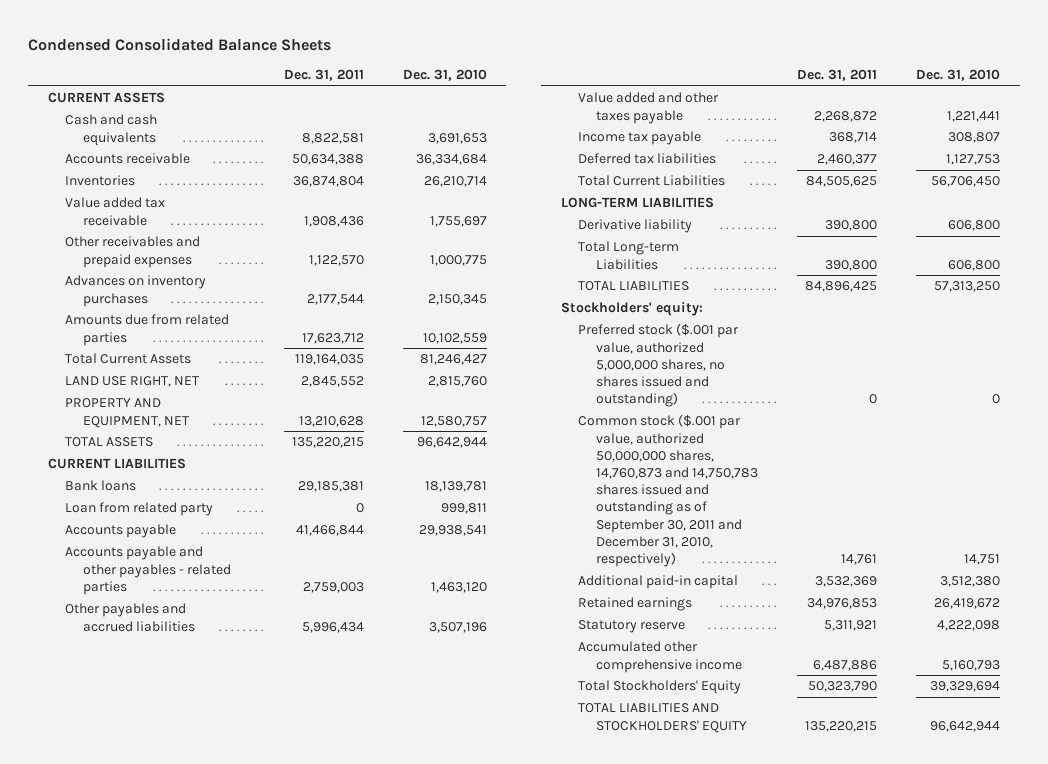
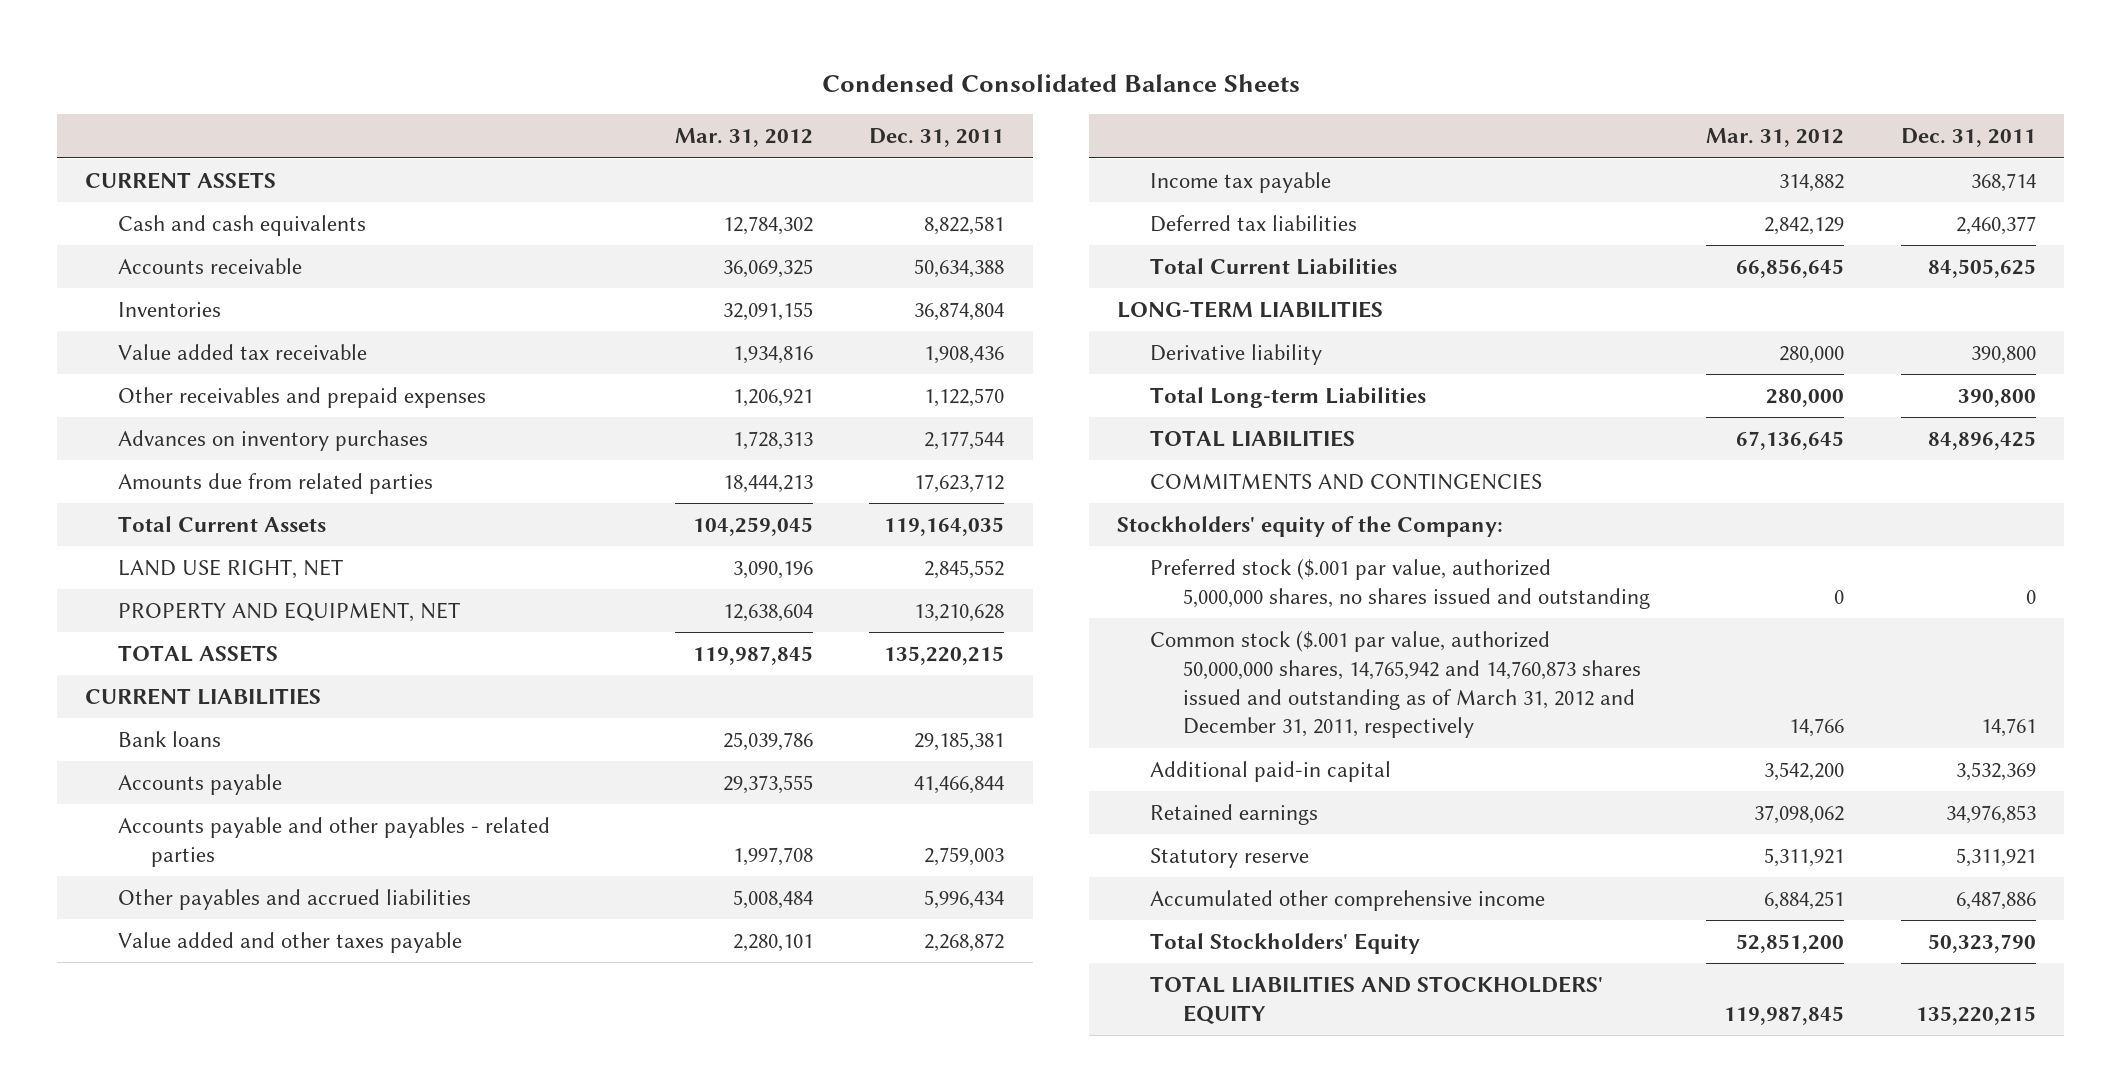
- | Dec. 31, 2011 | Dec. 31, 2010
+ | Mar. 31, 2012 | Dec. 31, 2011
- Loan from related party | 0 | 999,811
- Stockholders' equity:
- Preferred stock ($.001 par value, authorized 5,000,000 shares, no shares issued and outstanding) | 0 | 0
- Common stock ($.001 par value, authorized 50,000,000 shares, 14,760,873 and 14,750,783 shares issued and outstanding as of September 30, 2011 and December 31, 2010, respectively) | 14,761 | 14,751
+ COMMITMENTS AND CONTINGENCIES
+ Stockholders' equity of the Company:
+ Preferred stock ($.001 par value, authorized 5,000,000 shares, no shares issued and outstanding | 0 | 0
+ Common stock ($.001 par value, authorized 50,000,000 shares, 14,765,942 and 14,760,873 shares issued and outstanding as of March 31, 2012 and December 31, 2011, respectively | 14,766 | 14,761

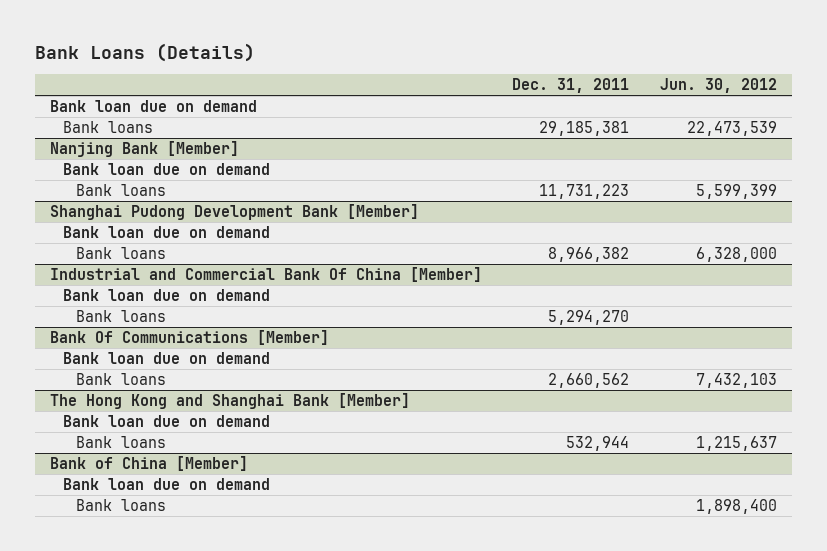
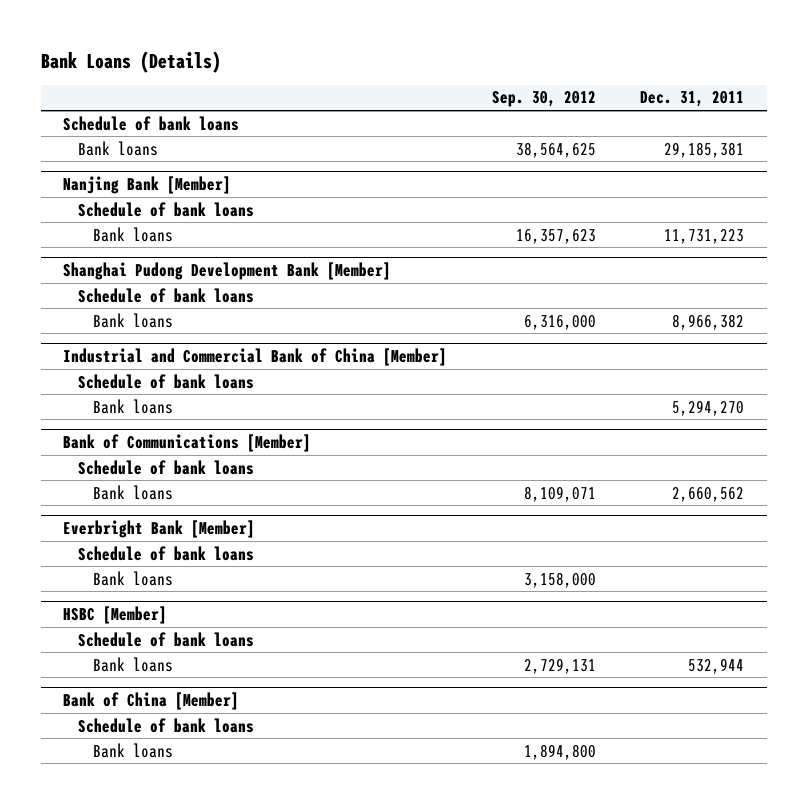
- | Dec. 31, 2011 | Jun. 30, 2012
+ | Sep. 30, 2012 | Dec. 31, 2011
- Bank loan due on demand
+ Schedule of bank loans
@ Nanjing Bank [Member]
- Bank loan due on demand
+ Schedule of bank loans
@ Shanghai Pudong Development Bank [Member]
- Bank loan due on demand
+ Schedule of bank loans
- Industrial and Commercial Bank Of China [Member]
- Bank loan due on demand
+ Industrial and Commercial Bank of China [Member]
+ Schedule of bank loans
- Bank Of Communications [Member]
- Bank loan due on demand
+ Bank of Communications [Member]
+ Schedule of bank loans
- The Hong Kong and Shanghai Bank [Member]
- Bank loan due on demand
+ Everbright Bank [Member]
+ Schedule of bank loans
+ Bank loans | 3,158,000 |
+ HSBC [Member]
+ Schedule of bank loans
@ Bank of China [Member]
- Bank loan due on demand
+ Schedule of bank loans

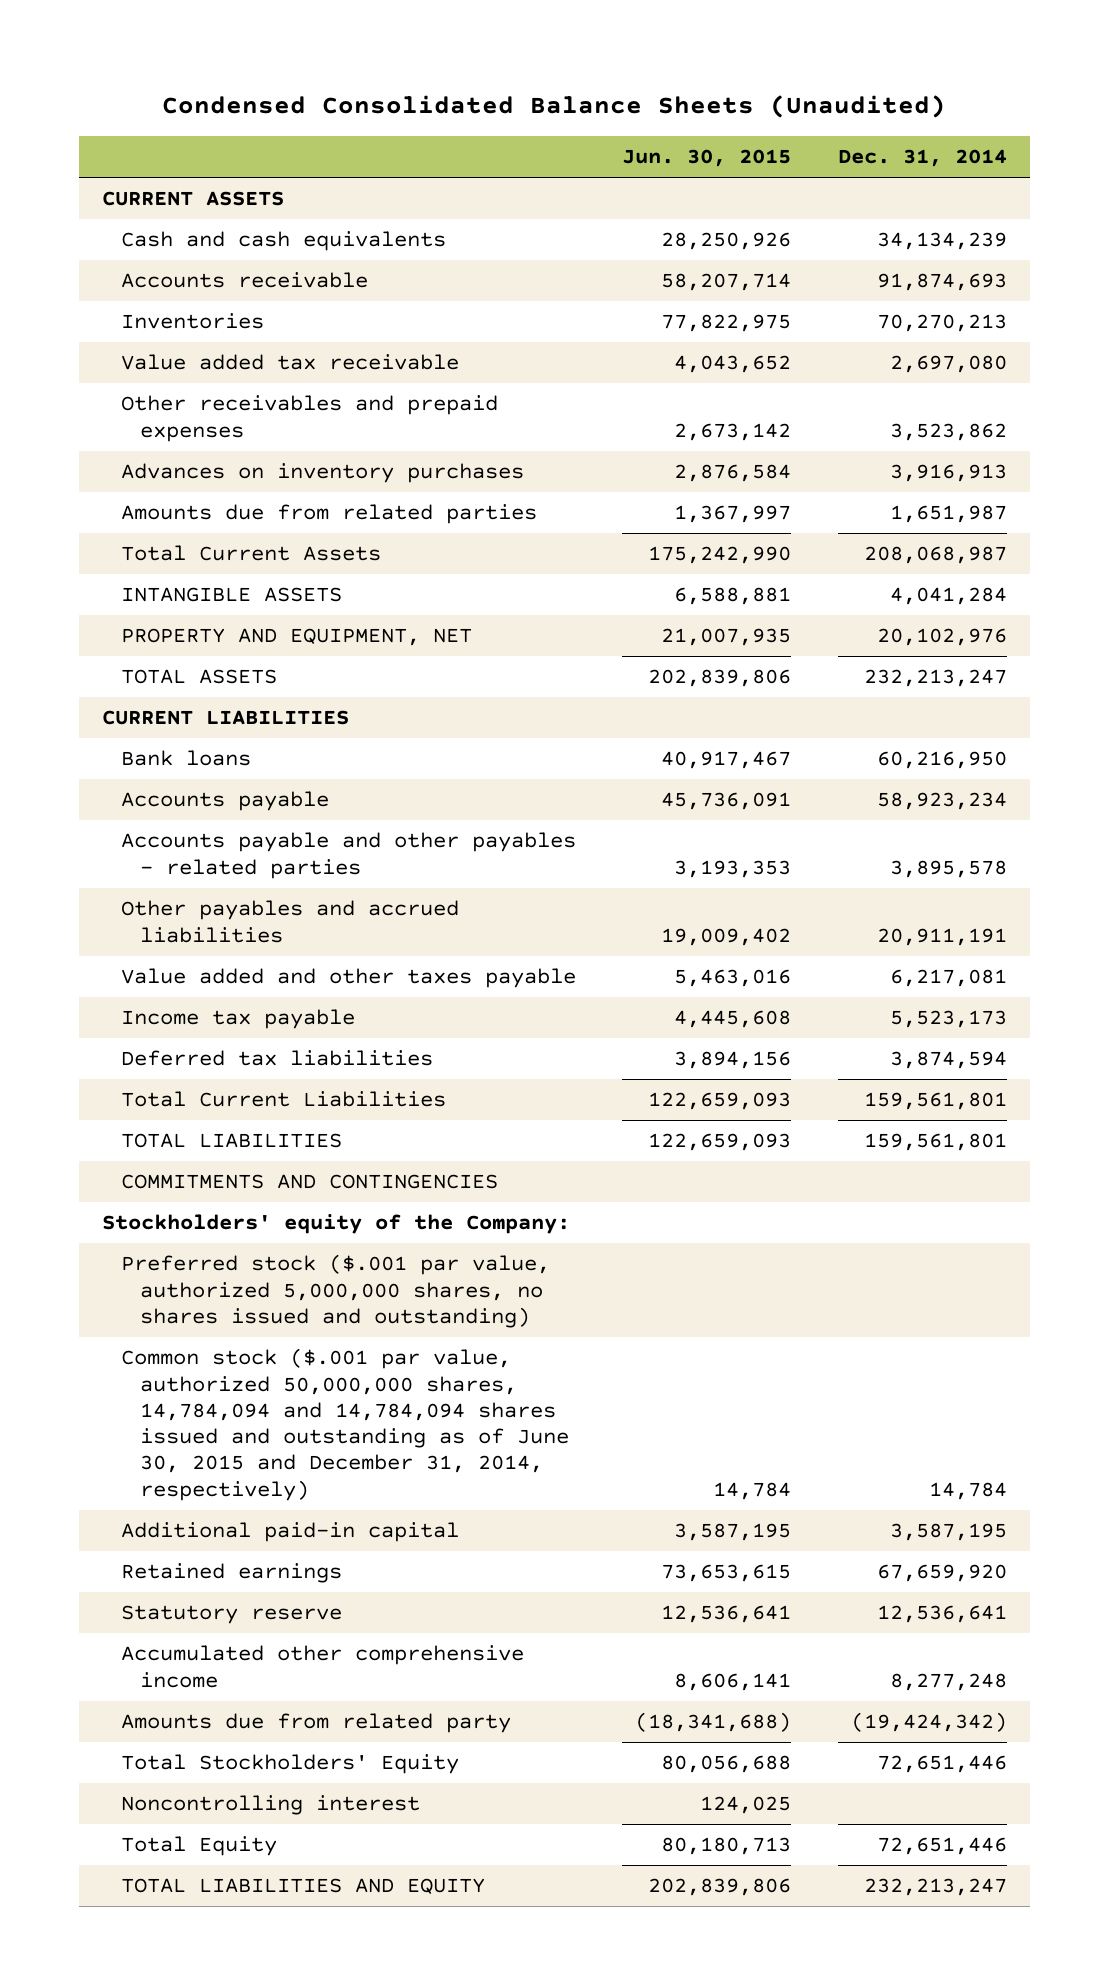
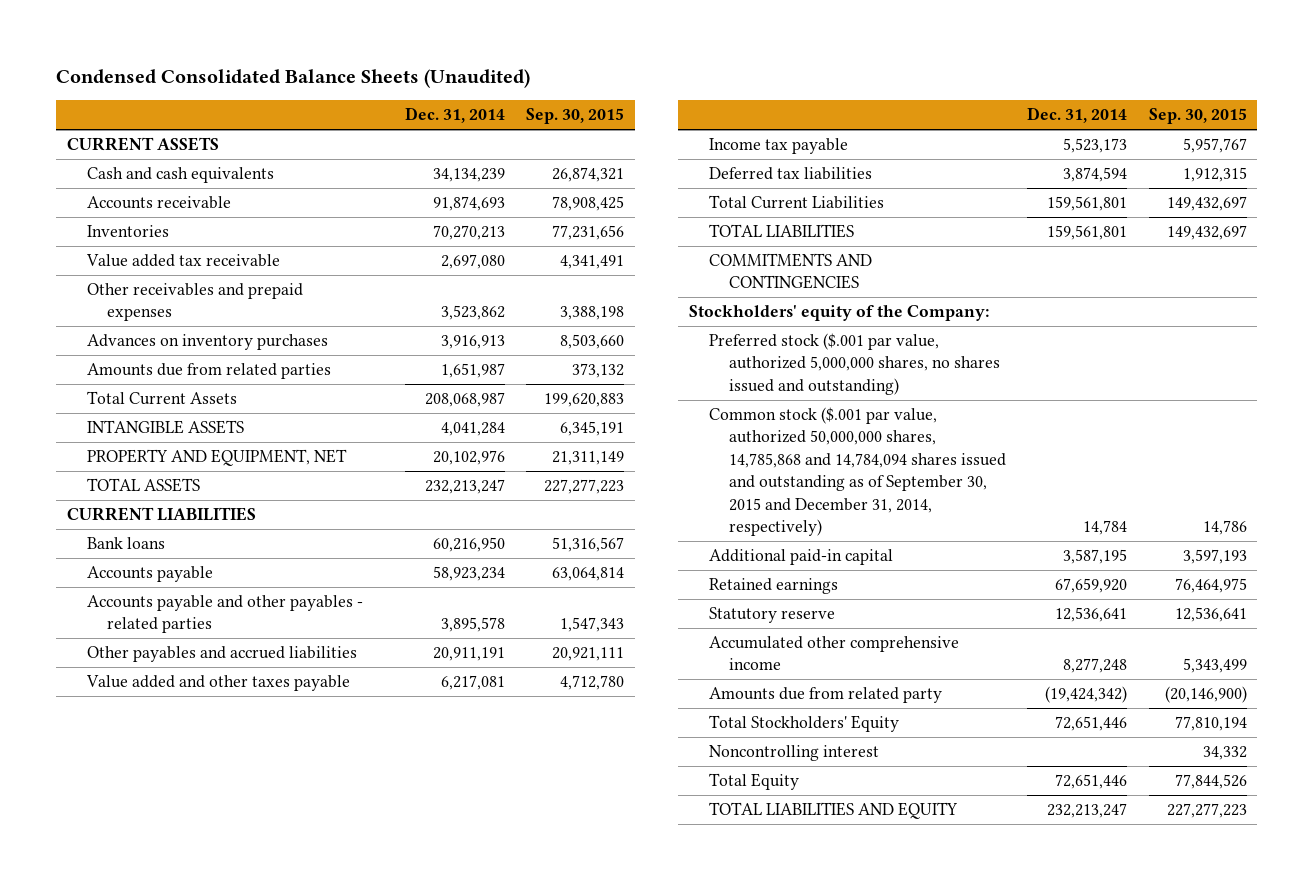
- | Jun. 30, 2015 | Dec. 31, 2014
+ | Dec. 31, 2014 | Sep. 30, 2015
- Common stock ($.001 par value, authorized 50,000,000 shares, 14,784,094 and 14,784,094 shares issued and outstanding as of June 30, 2015 and December 31, 2014, respectively) | 14,784 | 14,784
+ Common stock ($.001 par value, authorized 50,000,000 shares, 14,785,868 and 14,784,094 shares issued and outstanding as of September 30, 2015 and December 31, 2014, respectively) | 14,784 | 14,786

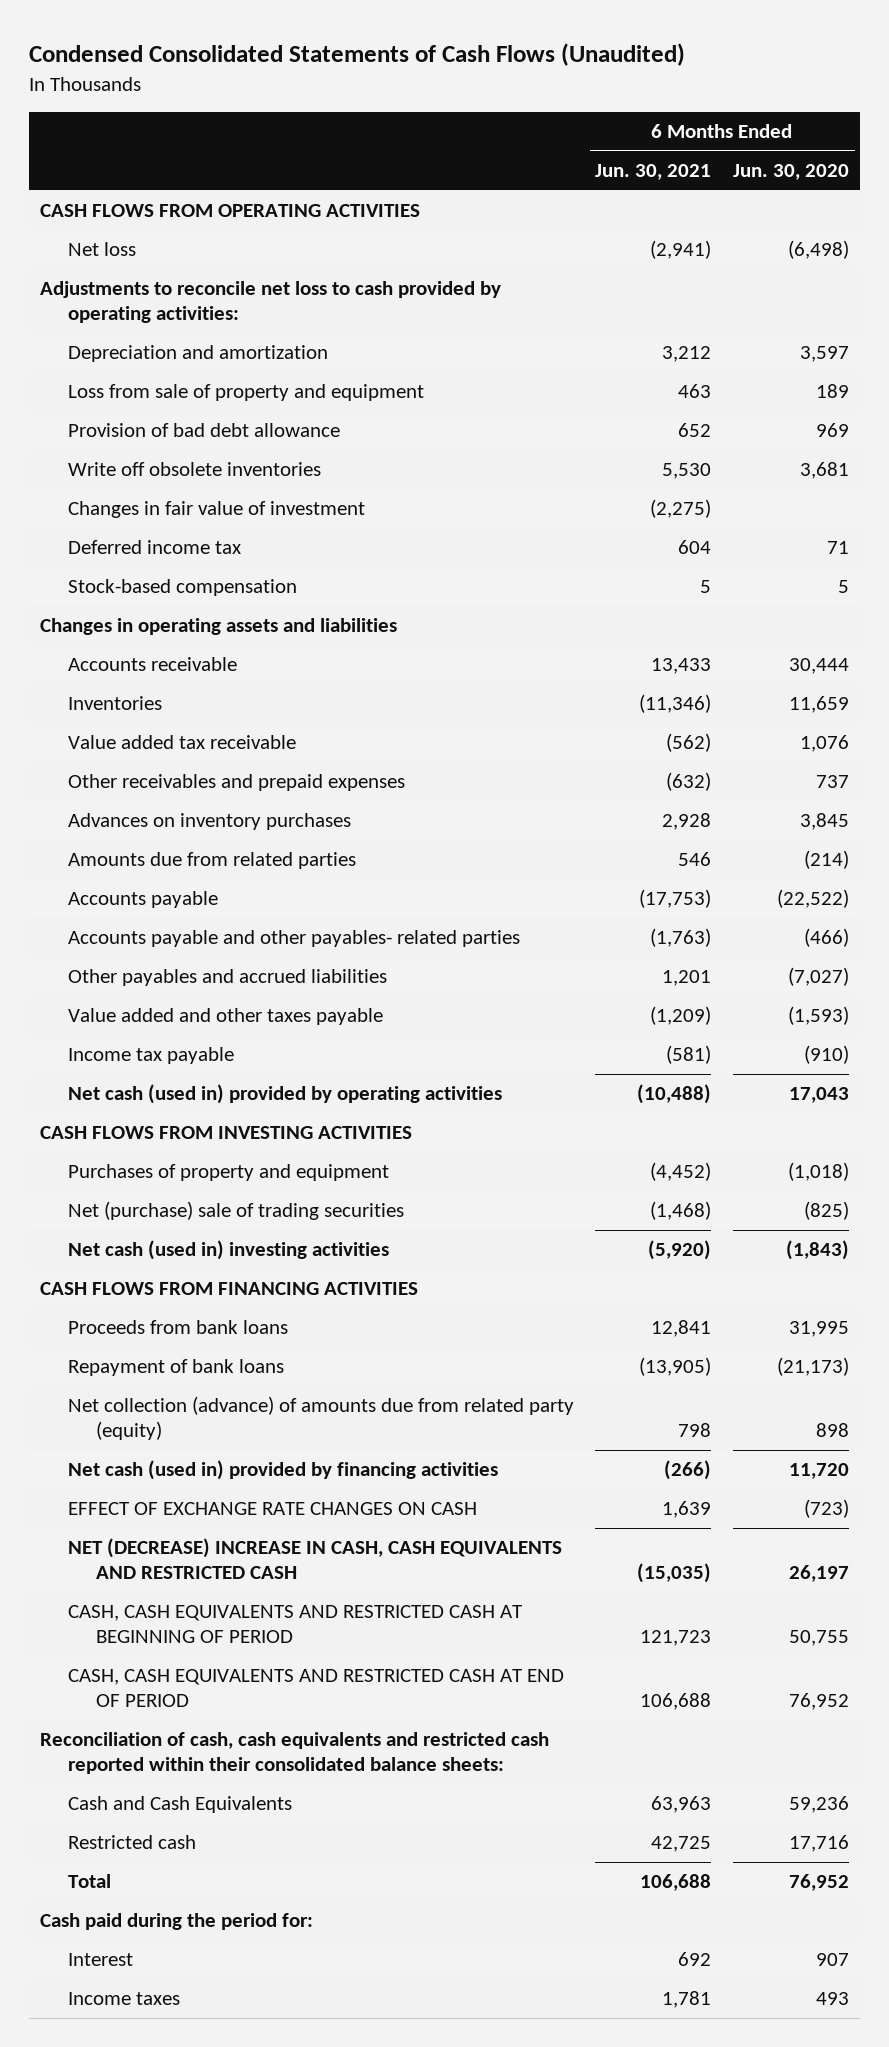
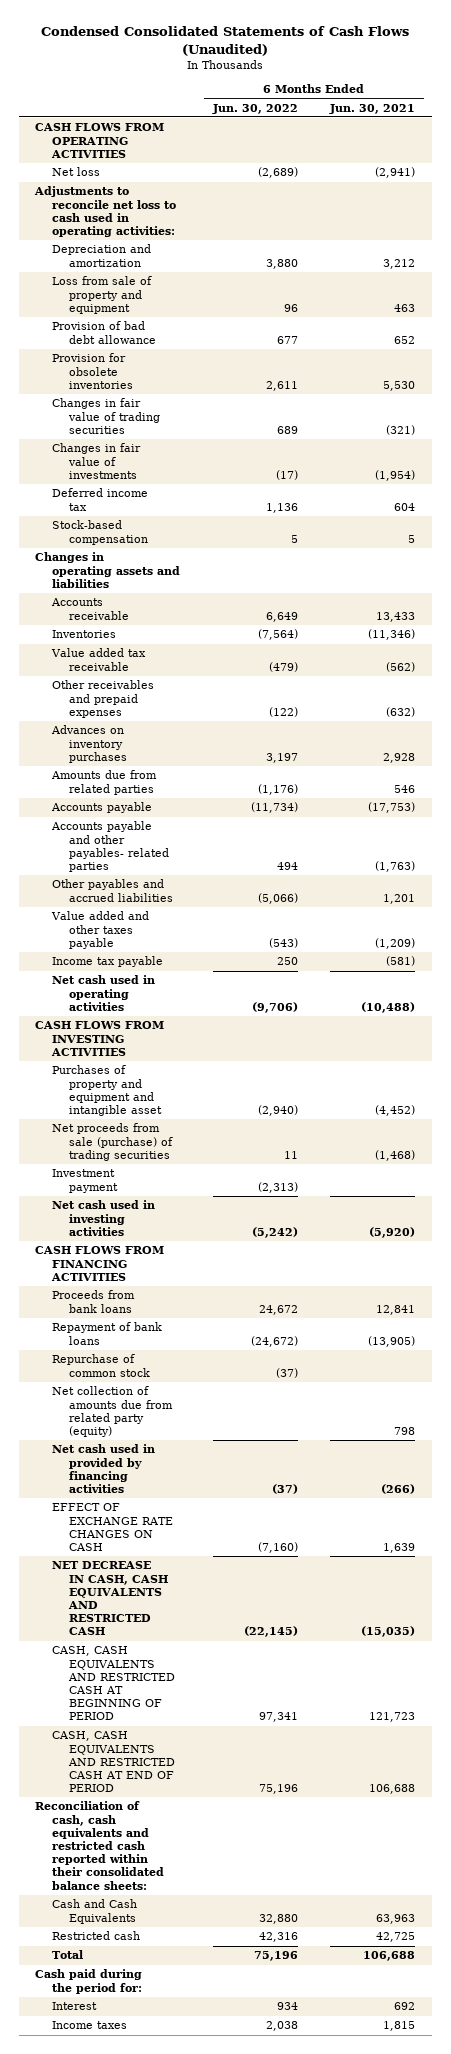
- | 6 Months Ended Jun. 30, 2021 | 6 Months Ended Jun. 30, 2020
+ | 6 Months Ended Jun. 30, 2022 | 6 Months Ended Jun. 30, 2021
- Adjustments to reconcile net loss to cash provided by operating activities:
+ Adjustments to reconcile net loss to cash used in operating activities:
- Write off obsolete inventories | 5,530 | 3,681
- Changes in fair value of investment | (2,275) |
+ Provision for obsolete inventories | 2,611 | 5,530
+ Changes in fair value of trading securities | 689 | (321)
+ Changes in fair value of investments | (17) | (1,954)
- Net cash (used in) provided by operating activities | (10,488) | 17,043
+ Net cash used in operating activities | (9,706) | (10,488)
- Purchases of property and equipment | (4,452) | (1,018)
- Net (purchase) sale of trading securities | (1,468) | (825)
- Net cash (used in) investing activities | (5,920) | (1,843)
+ Purchases of property and equipment and intangible asset | (2,940) | (4,452)
+ Net proceeds from sale (purchase) of trading securities | 11 | (1,468)
+ Investment payment | (2,313) |
+ Net cash used in investing activities | (5,242) | (5,920)
- Net collection (advance) of amounts due from related party (equity) | 798 | 898
- Net cash (used in) provided by financing activities | (266) | 11,720
+ Repurchase of common stock | (37) |
+ Net collection of amounts due from related party (equity) | | 798
+ Net cash used in provided by financing activities | (37) | (266)
- NET (DECREASE) INCREASE IN CASH, CASH EQUIVALENTS AND RESTRICTED CASH | (15,035) | 26,197
+ NET DECREASE IN CASH, CASH EQUIVALENTS AND RESTRICTED CASH | (22,145) | (15,035)
- Income taxes | 1,781 | 493
+ Income taxes | 2,038 | 1,815

